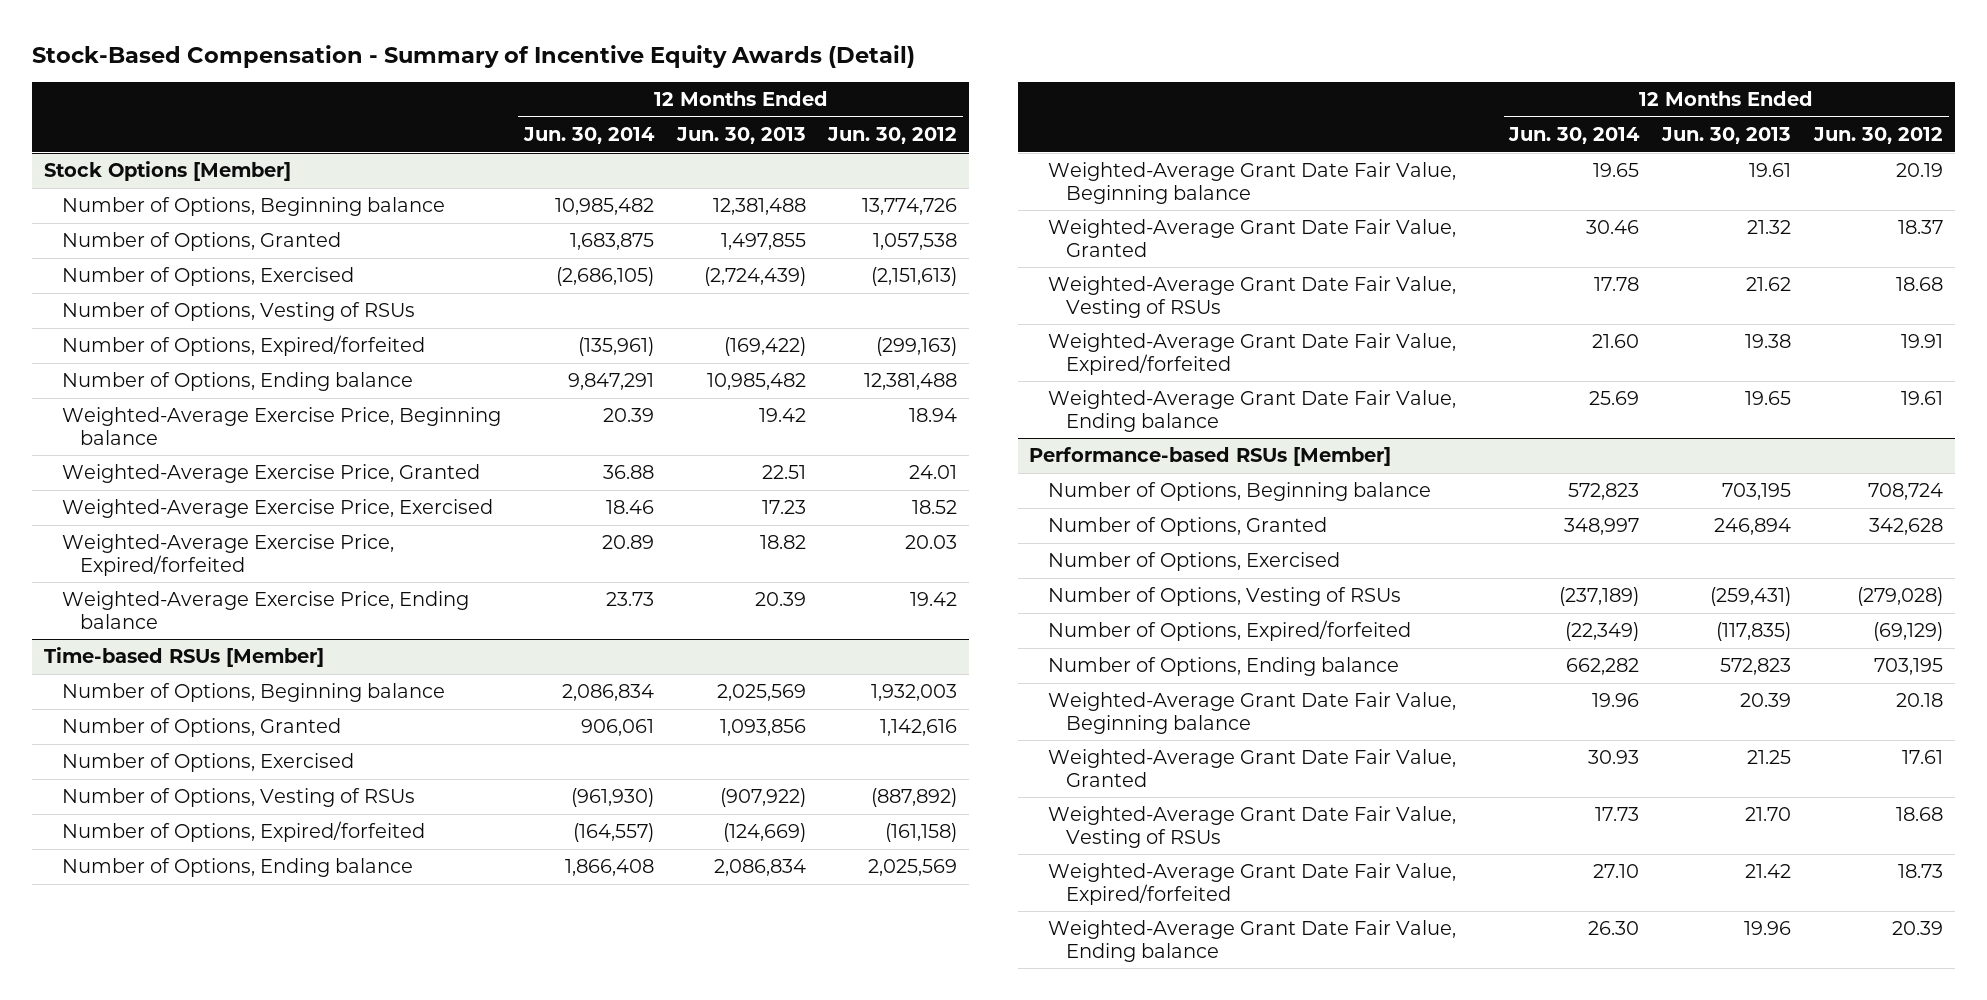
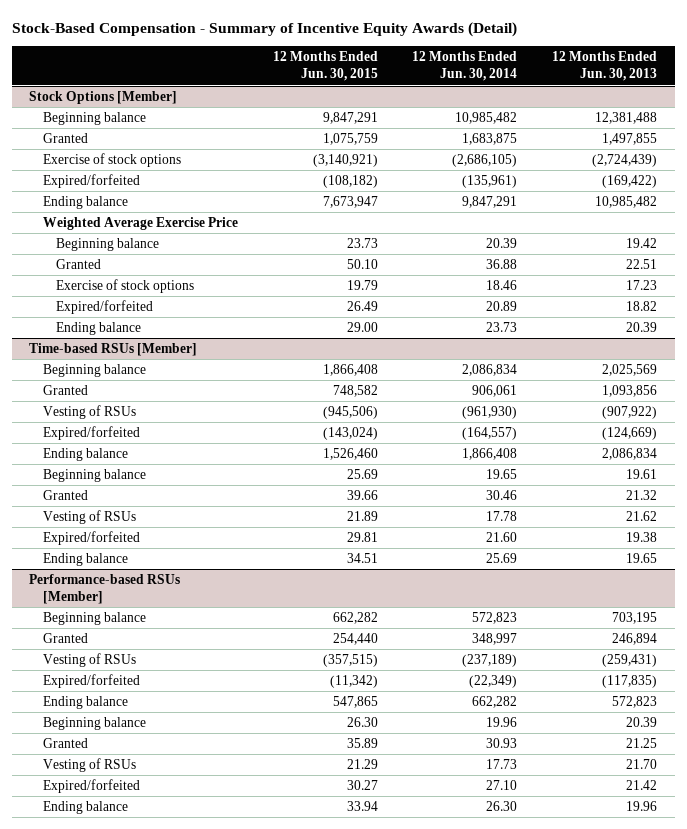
- | 12 Months Ended Jun. 30, 2014 | 12 Months Ended Jun. 30, 2013 | 12 Months Ended Jun. 30, 2012
+ | 12 Months Ended Jun. 30, 2015 | 12 Months Ended Jun. 30, 2014 | 12 Months Ended Jun. 30, 2013
@ Stock Options [Member]
- Number of Options, Beginning balance | 10,985,482 | 12,381,488 | 13,774,726
- Number of Options, Granted | 1,683,875 | 1,497,855 | 1,057,538
- Number of Options, Exercised | (2,686,105) | (2,724,439) | (2,151,613)
- Number of Options, Vesting of RSUs
- Number of Options, Expired/forfeited | (135,961) | (169,422) | (299,163)
- Number of Options, Ending balance | 9,847,291 | 10,985,482 | 12,381,488
- Weighted-Average Exercise Price, Beginning balance | 20.39 | 19.42 | 18.94
- Weighted-Average Exercise Price, Granted | 36.88 | 22.51 | 24.01
- Weighted-Average Exercise Price, Exercised | 18.46 | 17.23 | 18.52
- Weighted-Average Exercise Price, Expired/forfeited | 20.89 | 18.82 | 20.03
- Weighted-Average Exercise Price, Ending balance | 23.73 | 20.39 | 19.42
+ Beginning balance | 9,847,291 | 10,985,482 | 12,381,488
+ Granted | 1,075,759 | 1,683,875 | 1,497,855
+ Exercise of stock options | (3,140,921) | (2,686,105) | (2,724,439)
+ Expired/forfeited | (108,182) | (135,961) | (169,422)
+ Ending balance | 7,673,947 | 9,847,291 | 10,985,482
+ Weighted Average Exercise Price
+ Beginning balance | 23.73 | 20.39 | 19.42
+ Granted | 50.10 | 36.88 | 22.51
+ Exercise of stock options | 19.79 | 18.46 | 17.23
+ Expired/forfeited | 26.49 | 20.89 | 18.82
+ Ending balance | 29.00 | 23.73 | 20.39
@ Time-based RSUs [Member]
- Number of Options, Beginning balance | 2,086,834 | 2,025,569 | 1,932,003
- Number of Options, Granted | 906,061 | 1,093,856 | 1,142,616
- Number of Options, Exercised
- Number of Options, Vesting of RSUs | (961,930) | (907,922) | (887,892)
- Number of Options, Expired/forfeited | (164,557) | (124,669) | (161,158)
- Number of Options, Ending balance | 1,866,408 | 2,086,834 | 2,025,569
- Weighted-Average Grant Date Fair Value, Beginning balance | 19.65 | 19.61 | 20.19
- Weighted-Average Grant Date Fair Value, Granted | 30.46 | 21.32 | 18.37
- Weighted-Average Grant Date Fair Value, Vesting of RSUs | 17.78 | 21.62 | 18.68
- Weighted-Average Grant Date Fair Value, Expired/forfeited | 21.60 | 19.38 | 19.91
- Weighted-Average Grant Date Fair Value, Ending balance | 25.69 | 19.65 | 19.61
+ Beginning balance | 1,866,408 | 2,086,834 | 2,025,569
+ Granted | 748,582 | 906,061 | 1,093,856
+ Vesting of RSUs | (945,506) | (961,930) | (907,922)
+ Expired/forfeited | (143,024) | (164,557) | (124,669)
+ Ending balance | 1,526,460 | 1,866,408 | 2,086,834
+ Beginning balance | 25.69 | 19.65 | 19.61
+ Granted | 39.66 | 30.46 | 21.32
+ Vesting of RSUs | 21.89 | 17.78 | 21.62
+ Expired/forfeited | 29.81 | 21.60 | 19.38
+ Ending balance | 34.51 | 25.69 | 19.65
@ Performance-based RSUs [Member]
- Number of Options, Beginning balance | 572,823 | 703,195 | 708,724
- Number of Options, Granted | 348,997 | 246,894 | 342,628
- Number of Options, Exercised
- Number of Options, Vesting of RSUs | (237,189) | (259,431) | (279,028)
- Number of Options, Expired/forfeited | (22,349) | (117,835) | (69,129)
- Number of Options, Ending balance | 662,282 | 572,823 | 703,195
- Weighted-Average Grant Date Fair Value, Beginning balance | 19.96 | 20.39 | 20.18
- Weighted-Average Grant Date Fair Value, Granted | 30.93 | 21.25 | 17.61
- Weighted-Average Grant Date Fair Value, Vesting of RSUs | 17.73 | 21.70 | 18.68
- Weighted-Average Grant Date Fair Value, Expired/forfeited | 27.10 | 21.42 | 18.73
- Weighted-Average Grant Date Fair Value, Ending balance | 26.30 | 19.96 | 20.39
+ Beginning balance | 662,282 | 572,823 | 703,195
+ Granted | 254,440 | 348,997 | 246,894
+ Vesting of RSUs | (357,515) | (237,189) | (259,431)
+ Expired/forfeited | (11,342) | (22,349) | (117,835)
+ Ending balance | 547,865 | 662,282 | 572,823
+ Beginning balance | 26.30 | 19.96 | 20.39
+ Granted | 35.89 | 30.93 | 21.25
+ Vesting of RSUs | 21.29 | 17.73 | 21.70
+ Expired/forfeited | 30.27 | 27.10 | 21.42
+ Ending balance | 33.94 | 26.30 | 19.96

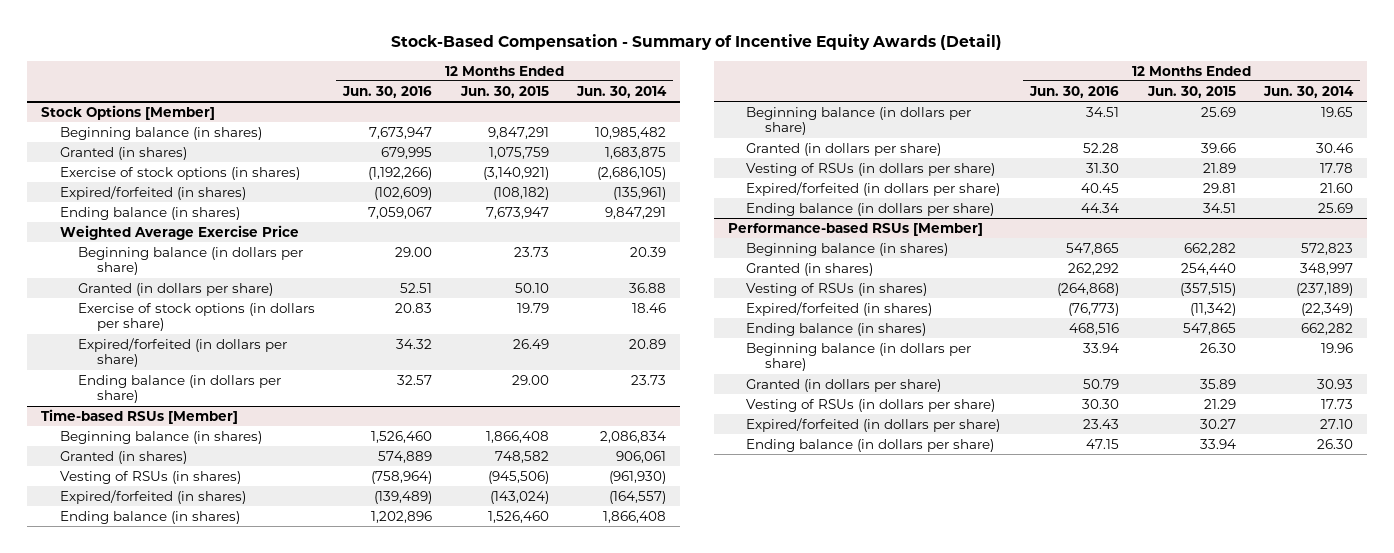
- | 12 Months Ended Jun. 30, 2015 | 12 Months Ended Jun. 30, 2014 | 12 Months Ended Jun. 30, 2013
+ | 12 Months Ended Jun. 30, 2016 | 12 Months Ended Jun. 30, 2015 | 12 Months Ended Jun. 30, 2014
@ Stock Options [Member]
- Beginning balance | 9,847,291 | 10,985,482 | 12,381,488
- Granted | 1,075,759 | 1,683,875 | 1,497,855
- Exercise of stock options | (3,140,921) | (2,686,105) | (2,724,439)
- Expired/forfeited | (108,182) | (135,961) | (169,422)
- Ending balance | 7,673,947 | 9,847,291 | 10,985,482
+ Beginning balance (in shares) | 7,673,947 | 9,847,291 | 10,985,482
+ Granted (in shares) | 679,995 | 1,075,759 | 1,683,875
+ Exercise of stock options (in shares) | (1,192,266) | (3,140,921) | (2,686,105)
+ Expired/forfeited (in shares) | (102,609) | (108,182) | (135,961)
+ Ending balance (in shares) | 7,059,067 | 7,673,947 | 9,847,291
- Beginning balance | 23.73 | 20.39 | 19.42
- Granted | 50.10 | 36.88 | 22.51
- Exercise of stock options | 19.79 | 18.46 | 17.23
- Expired/forfeited | 26.49 | 20.89 | 18.82
- Ending balance | 29.00 | 23.73 | 20.39
+ Beginning balance (in dollars per share) | 29.00 | 23.73 | 20.39
+ Granted (in dollars per share) | 52.51 | 50.10 | 36.88
+ Exercise of stock options (in dollars per share) | 20.83 | 19.79 | 18.46
+ Expired/forfeited (in dollars per share) | 34.32 | 26.49 | 20.89
+ Ending balance (in dollars per share) | 32.57 | 29.00 | 23.73
@ Time-based RSUs [Member]
- Beginning balance | 1,866,408 | 2,086,834 | 2,025,569
- Granted | 748,582 | 906,061 | 1,093,856
- Vesting of RSUs | (945,506) | (961,930) | (907,922)
- Expired/forfeited | (143,024) | (164,557) | (124,669)
- Ending balance | 1,526,460 | 1,866,408 | 2,086,834
- Beginning balance | 25.69 | 19.65 | 19.61
- Granted | 39.66 | 30.46 | 21.32
- Vesting of RSUs | 21.89 | 17.78 | 21.62
- Expired/forfeited | 29.81 | 21.60 | 19.38
- Ending balance | 34.51 | 25.69 | 19.65
+ Beginning balance (in shares) | 1,526,460 | 1,866,408 | 2,086,834
+ Granted (in shares) | 574,889 | 748,582 | 906,061
+ Vesting of RSUs (in shares) | (758,964) | (945,506) | (961,930)
+ Expired/forfeited (in shares) | (139,489) | (143,024) | (164,557)
+ Ending balance (in shares) | 1,202,896 | 1,526,460 | 1,866,408
+ Beginning balance (in dollars per share) | 34.51 | 25.69 | 19.65
+ Granted (in dollars per share) | 52.28 | 39.66 | 30.46
+ Vesting of RSUs (in dollars per share) | 31.30 | 21.89 | 17.78
+ Expired/forfeited (in dollars per share) | 40.45 | 29.81 | 21.60
+ Ending balance (in dollars per share) | 44.34 | 34.51 | 25.69
@ Performance-based RSUs [Member]
- Beginning balance | 662,282 | 572,823 | 703,195
- Granted | 254,440 | 348,997 | 246,894
- Vesting of RSUs | (357,515) | (237,189) | (259,431)
- Expired/forfeited | (11,342) | (22,349) | (117,835)
- Ending balance | 547,865 | 662,282 | 572,823
- Beginning balance | 26.30 | 19.96 | 20.39
- Granted | 35.89 | 30.93 | 21.25
- Vesting of RSUs | 21.29 | 17.73 | 21.70
- Expired/forfeited | 30.27 | 27.10 | 21.42
- Ending balance | 33.94 | 26.30 | 19.96
+ Beginning balance (in shares) | 547,865 | 662,282 | 572,823
+ Granted (in shares) | 262,292 | 254,440 | 348,997
+ Vesting of RSUs (in shares) | (264,868) | (357,515) | (237,189)
+ Expired/forfeited (in shares) | (76,773) | (11,342) | (22,349)
+ Ending balance (in shares) | 468,516 | 547,865 | 662,282
+ Beginning balance (in dollars per share) | 33.94 | 26.30 | 19.96
+ Granted (in dollars per share) | 50.79 | 35.89 | 30.93
+ Vesting of RSUs (in dollars per share) | 30.30 | 21.29 | 17.73
+ Expired/forfeited (in dollars per share) | 23.43 | 30.27 | 27.10
+ Ending balance (in dollars per share) | 47.15 | 33.94 | 26.30

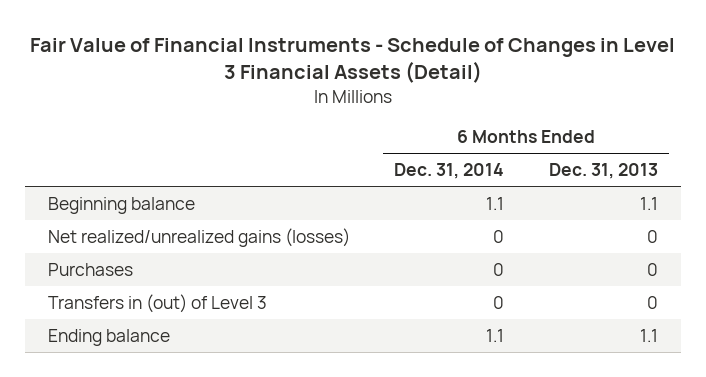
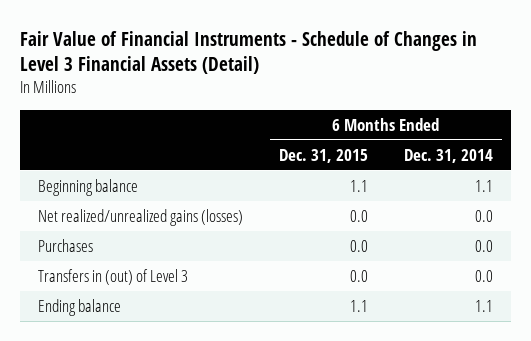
- | 6 Months Ended Dec. 31, 2014 | 6 Months Ended Dec. 31, 2013
+ | 6 Months Ended Dec. 31, 2015 | 6 Months Ended Dec. 31, 2014
- Net realized/unrealized gains (losses) | 0 | 0
- Purchases | 0 | 0
- Transfers in (out) of Level 3 | 0 | 0
+ Net realized/unrealized gains (losses) | 0.0 | 0.0
+ Purchases | 0.0 | 0.0
+ Transfers in (out) of Level 3 | 0.0 | 0.0

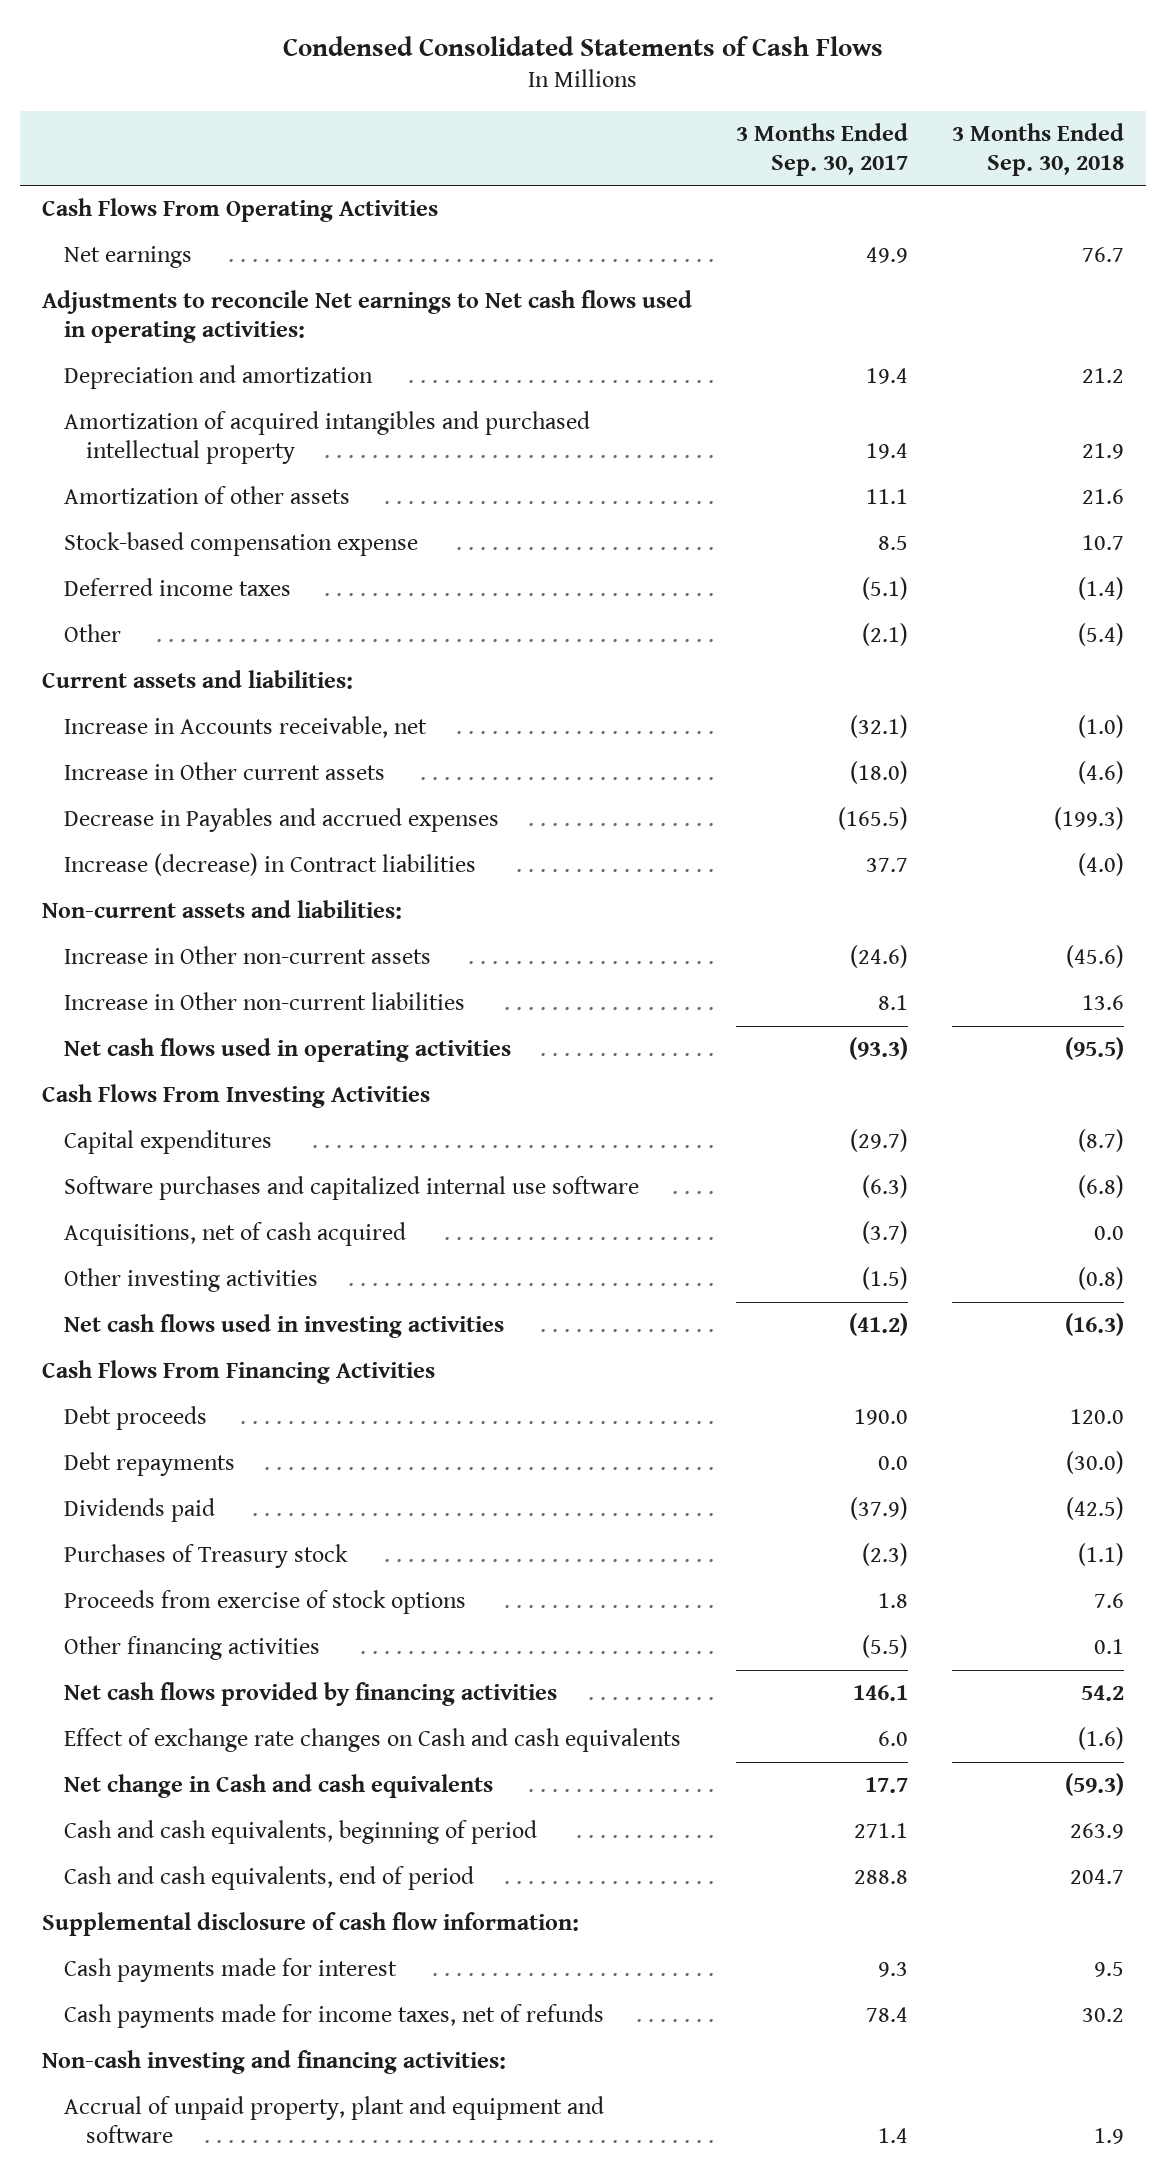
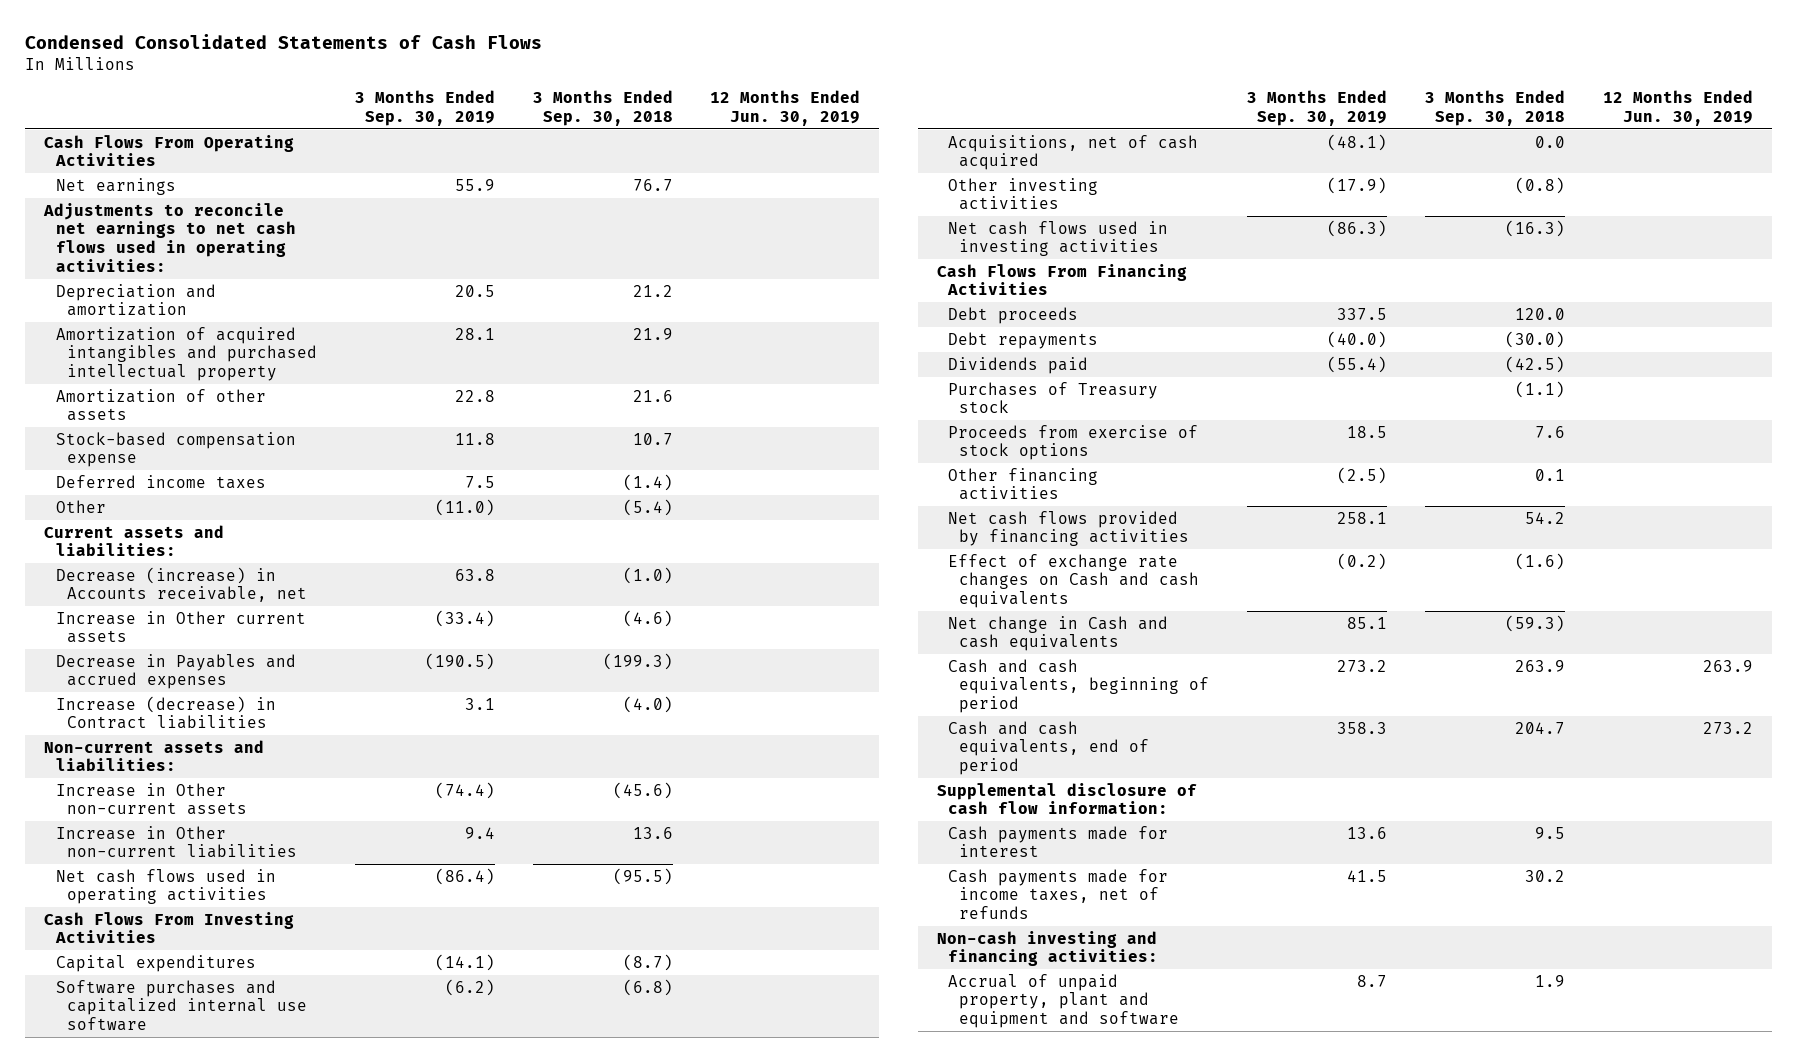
- | 3 Months Ended Sep. 30, 2017 | 3 Months Ended Sep. 30, 2018
+ | 3 Months Ended Sep. 30, 2019 | 3 Months Ended Sep. 30, 2018 | 12 Months Ended Jun. 30, 2019
- Adjustments to reconcile Net earnings to Net cash flows used in operating activities:
+ Adjustments to reconcile net earnings to net cash flows used in operating activities:
- Increase in Accounts receivable, net | (32.1) | (1.0)
+ Decrease (increase) in Accounts receivable, net | 63.8 | (1.0) |

